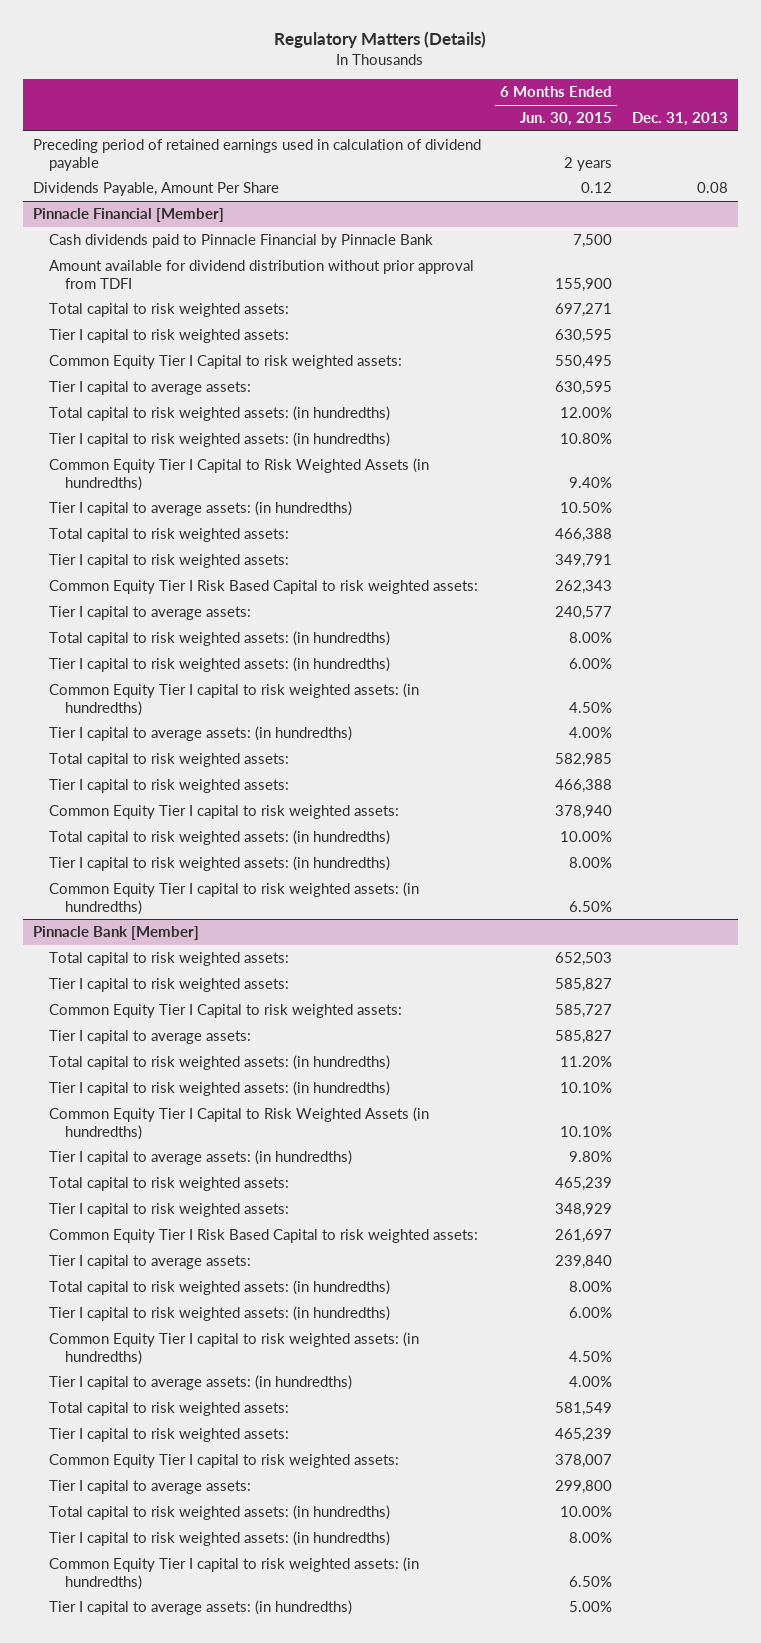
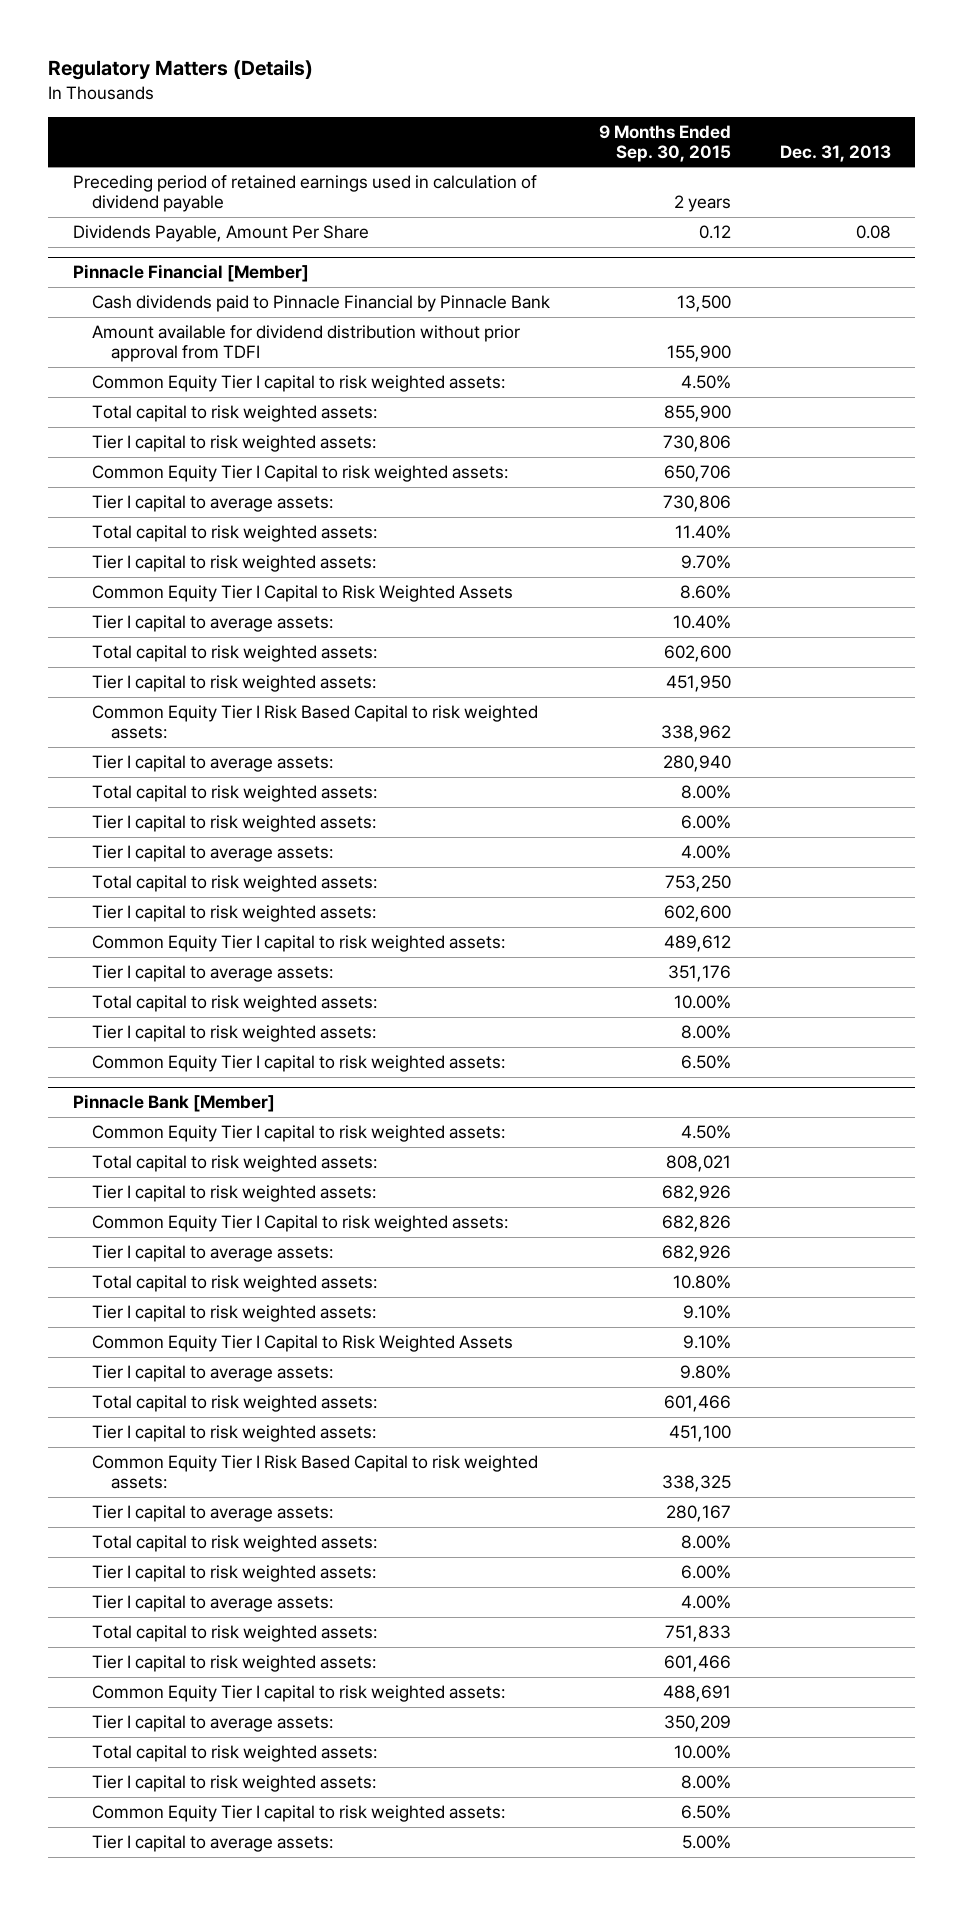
- | 6 Months Ended Jun. 30, 2015 | Dec. 31, 2013
+ | 9 Months Ended Sep. 30, 2015 | Dec. 31, 2013
@ Pinnacle Financial [Member]
+ Common Equity Tier I capital to risk weighted assets: | 4.50% |
- Total capital to risk weighted assets: (in hundredths) | 12.00% |
- Tier I capital to risk weighted assets: (in hundredths) | 10.80% |
- Common Equity Tier I Capital to Risk Weighted Assets (in hundredths) | 9.40% |
- Tier I capital to average assets: (in hundredths) | 10.50% |
+ Common Equity Tier I Capital to Risk Weighted Assets | 8.60% |
+ Tier I capital to average assets: | 10.40% |
+ Total capital to risk weighted assets: | 602,600 |
+ Tier I capital to risk weighted assets: | 451,950 |
- Total capital to risk weighted assets: (in hundredths) | 8.00% |
- Tier I capital to risk weighted assets: (in hundredths) | 6.00% |
- Common Equity Tier I capital to risk weighted assets: (in hundredths) | 4.50% |
- Tier I capital to average assets: (in hundredths) | 4.00% |
+ Tier I capital to average assets: | 4.00% |
+ Total capital to risk weighted assets: | 753,250 |
+ Tier I capital to risk weighted assets: | 602,600 |
- Total capital to risk weighted assets: (in hundredths) | 10.00% |
- Tier I capital to risk weighted assets: (in hundredths) | 8.00% |
- Common Equity Tier I capital to risk weighted assets: (in hundredths) | 6.50% |
+ Tier I capital to average assets: | 351,176 |
+ Total capital to risk weighted assets: | 10.00% |
+ Tier I capital to risk weighted assets: | 8.00% |
+ Common Equity Tier I capital to risk weighted assets: | 6.50% |
@ Pinnacle Bank [Member]
+ Common Equity Tier I capital to risk weighted assets: | 4.50% |
- Total capital to risk weighted assets: (in hundredths) | 11.20% |
- Tier I capital to risk weighted assets: (in hundredths) | 10.10% |
- Common Equity Tier I Capital to Risk Weighted Assets (in hundredths) | 10.10% |
- Tier I capital to average assets: (in hundredths) | 9.80% |
+ Common Equity Tier I Capital to Risk Weighted Assets | 9.10% |
+ Tier I capital to average assets: | 9.80% |
+ Total capital to risk weighted assets: | 601,466 |
+ Tier I capital to risk weighted assets: | 451,100 |
- Total capital to risk weighted assets: (in hundredths) | 8.00% |
- Tier I capital to risk weighted assets: (in hundredths) | 6.00% |
- Common Equity Tier I capital to risk weighted assets: (in hundredths) | 4.50% |
- Tier I capital to average assets: (in hundredths) | 4.00% |
+ Tier I capital to average assets: | 4.00% |
+ Total capital to risk weighted assets: | 751,833 |
+ Tier I capital to risk weighted assets: | 601,466 |
- Total capital to risk weighted assets: (in hundredths) | 10.00% |
- Tier I capital to risk weighted assets: (in hundredths) | 8.00% |
- Common Equity Tier I capital to risk weighted assets: (in hundredths) | 6.50% |
- Tier I capital to average assets: (in hundredths) | 5.00% |
+ Total capital to risk weighted assets: | 10.00% |
+ Tier I capital to risk weighted assets: | 8.00% |
+ Common Equity Tier I capital to risk weighted assets: | 6.50% |
+ Tier I capital to average assets: | 5.00% |

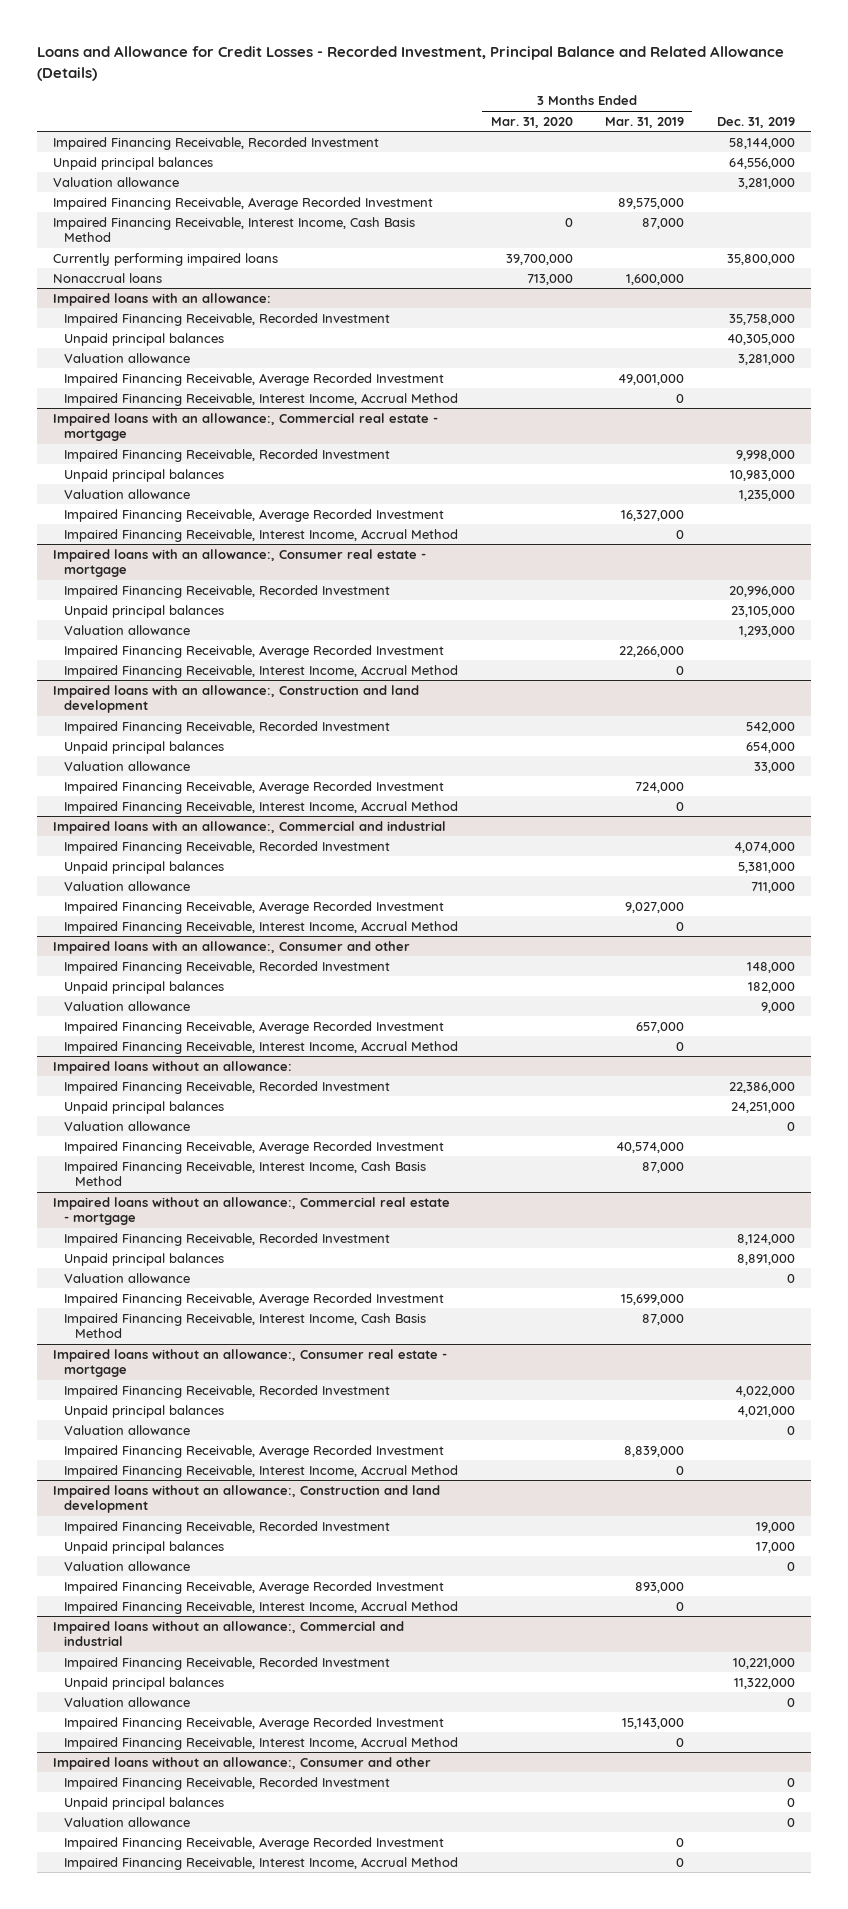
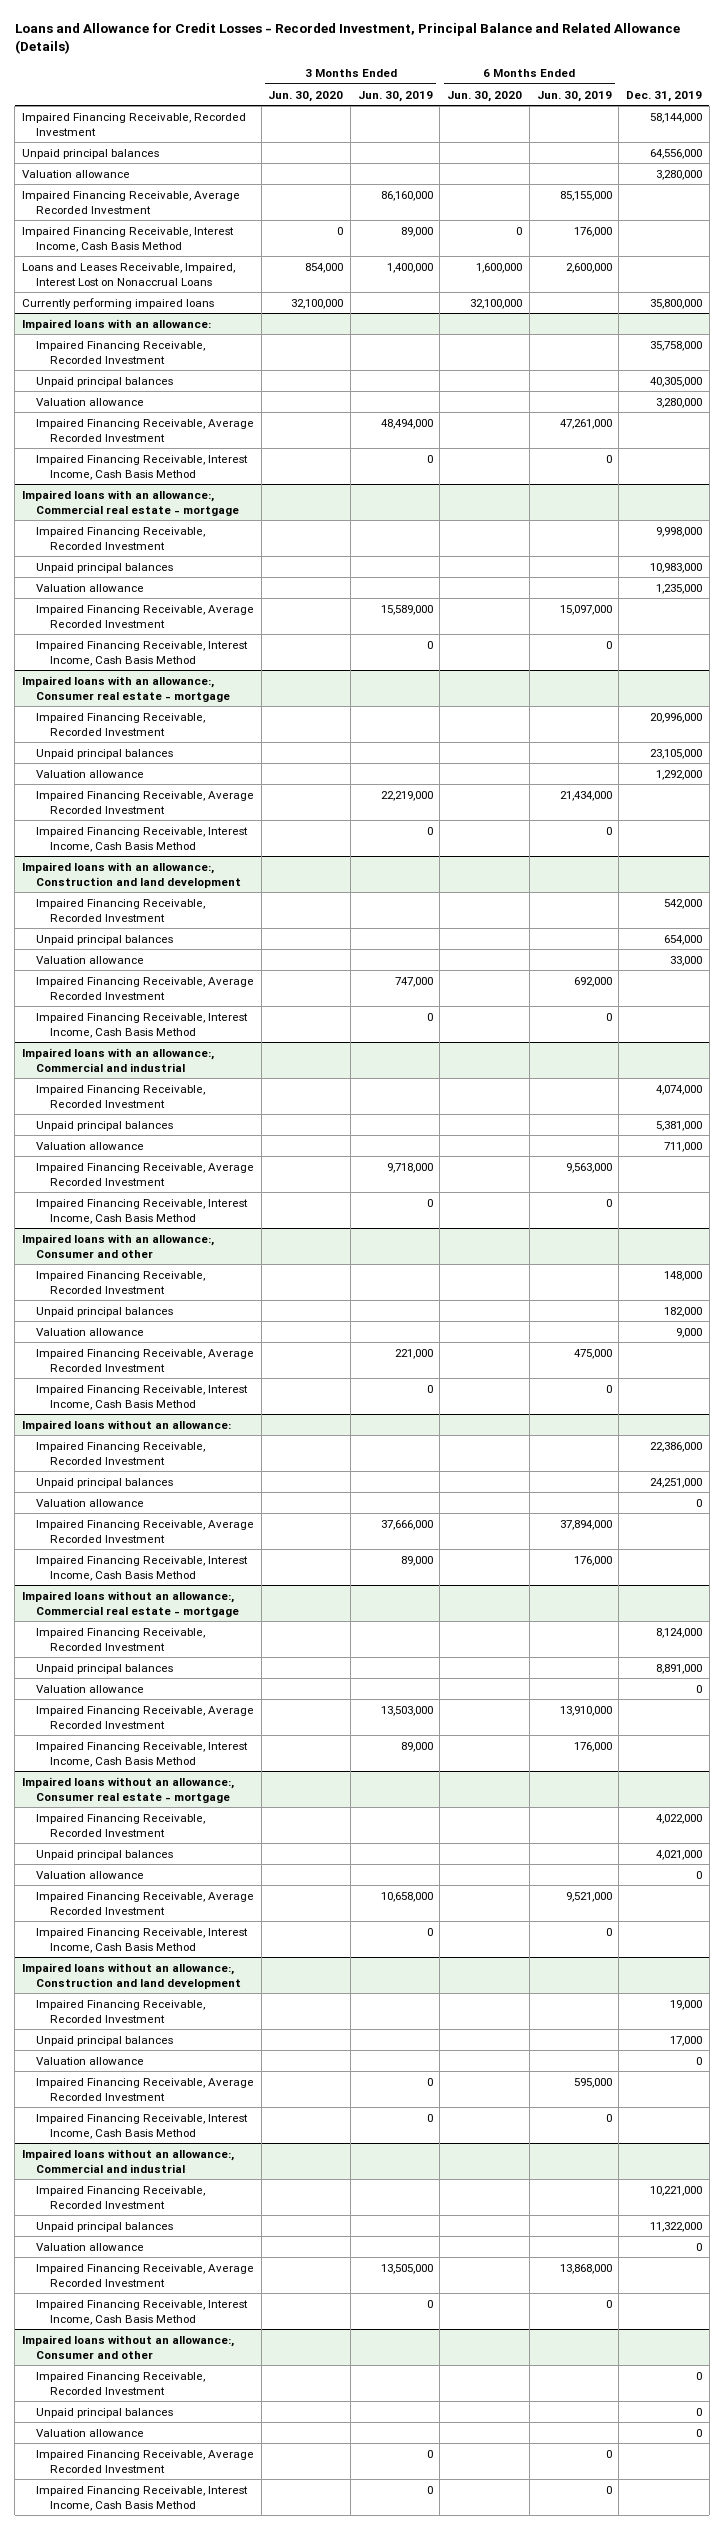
- | 3 Months Ended Mar. 31, 2020 | 3 Months Ended Mar. 31, 2019 | Dec. 31, 2019
+ | 3 Months Ended Jun. 30, 2020 | 3 Months Ended Jun. 30, 2019 | 6 Months Ended Jun. 30, 2020 | 6 Months Ended Jun. 30, 2019 | Dec. 31, 2019
- Valuation allowance | | | 3,281,000
+ Valuation allowance | | | | | 3,280,000
+ Loans and Leases Receivable, Impaired, Interest Lost on Nonaccrual Loans | 854,000 | 1,400,000 | 1,600,000 | 2,600,000 |
- Nonaccrual loans | 713,000 | 1,600,000 |
@ Impaired loans with an allowance:
- Valuation allowance | | | 3,281,000
+ Valuation allowance | | | | | 3,280,000
- Impaired Financing Receivable, Interest Income, Accrual Method | | 0 |
+ Impaired Financing Receivable, Interest Income, Cash Basis Method | | 0 | | 0 |
@ Impaired loans with an allowance:, Commercial real estate - mortgage
- Impaired Financing Receivable, Interest Income, Accrual Method | | 0 |
+ Impaired Financing Receivable, Interest Income, Cash Basis Method | | 0 | | 0 |
@ Impaired loans with an allowance:, Consumer real estate - mortgage
- Valuation allowance | | | 1,293,000
+ Valuation allowance | | | | | 1,292,000
- Impaired Financing Receivable, Interest Income, Accrual Method | | 0 |
+ Impaired Financing Receivable, Interest Income, Cash Basis Method | | 0 | | 0 |
@ Impaired loans with an allowance:, Construction and land development
- Impaired Financing Receivable, Interest Income, Accrual Method | | 0 |
+ Impaired Financing Receivable, Interest Income, Cash Basis Method | | 0 | | 0 |
@ Impaired loans with an allowance:, Commercial and industrial
- Impaired Financing Receivable, Interest Income, Accrual Method | | 0 |
+ Impaired Financing Receivable, Interest Income, Cash Basis Method | | 0 | | 0 |
@ Impaired loans with an allowance:, Consumer and other
- Impaired Financing Receivable, Interest Income, Accrual Method | | 0 |
+ Impaired Financing Receivable, Interest Income, Cash Basis Method | | 0 | | 0 |
@ Impaired loans without an allowance:, Consumer real estate - mortgage
- Impaired Financing Receivable, Interest Income, Accrual Method | | 0 |
+ Impaired Financing Receivable, Interest Income, Cash Basis Method | | 0 | | 0 |
@ Impaired loans without an allowance:, Construction and land development
- Impaired Financing Receivable, Interest Income, Accrual Method | | 0 |
+ Impaired Financing Receivable, Interest Income, Cash Basis Method | | 0 | | 0 |
@ Impaired loans without an allowance:, Commercial and industrial
- Impaired Financing Receivable, Interest Income, Accrual Method | | 0 |
+ Impaired Financing Receivable, Interest Income, Cash Basis Method | | 0 | | 0 |
@ Impaired loans without an allowance:, Consumer and other
- Impaired Financing Receivable, Interest Income, Accrual Method | | 0 |
+ Impaired Financing Receivable, Interest Income, Cash Basis Method | | 0 | | 0 |

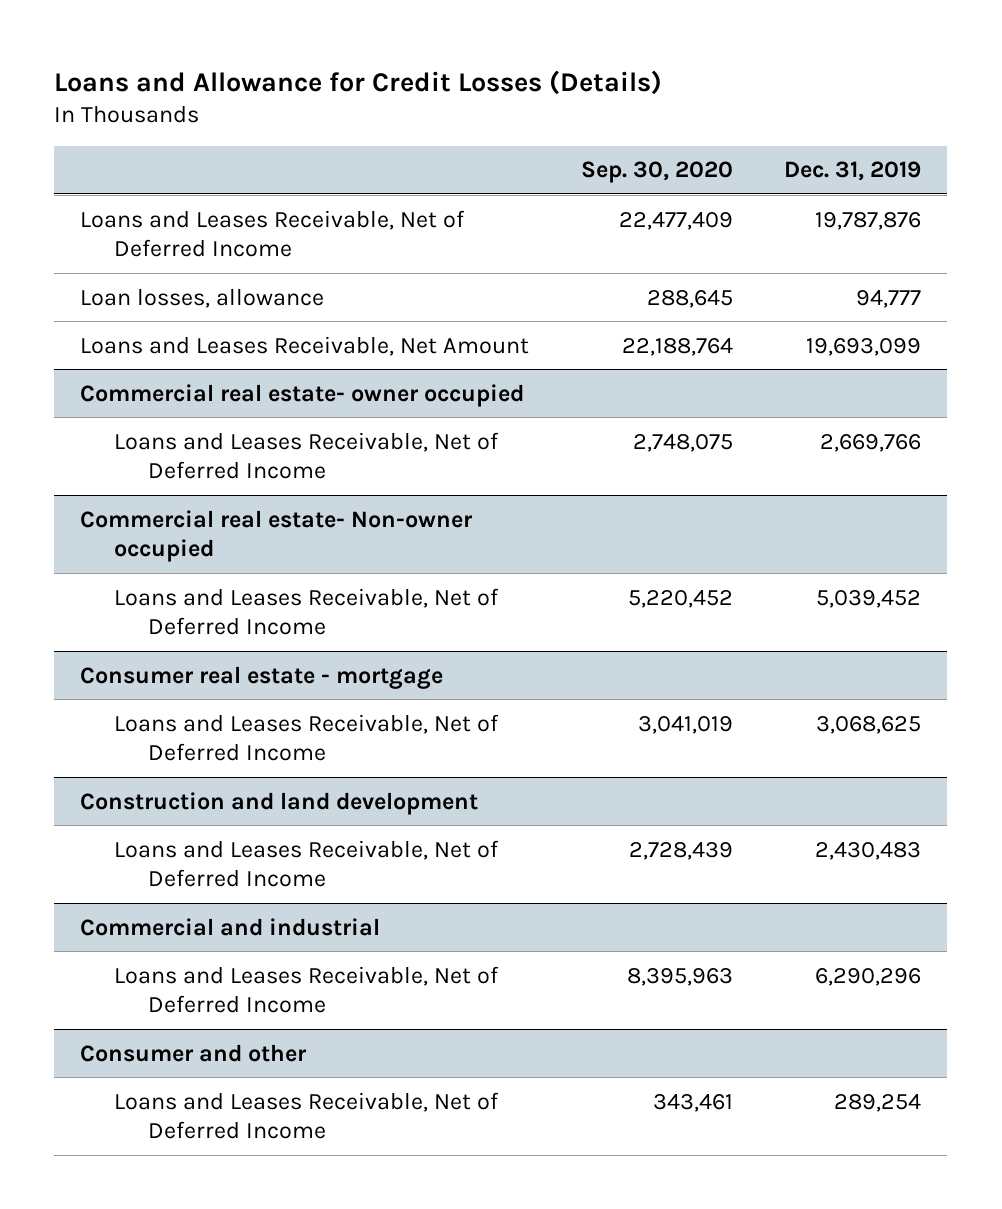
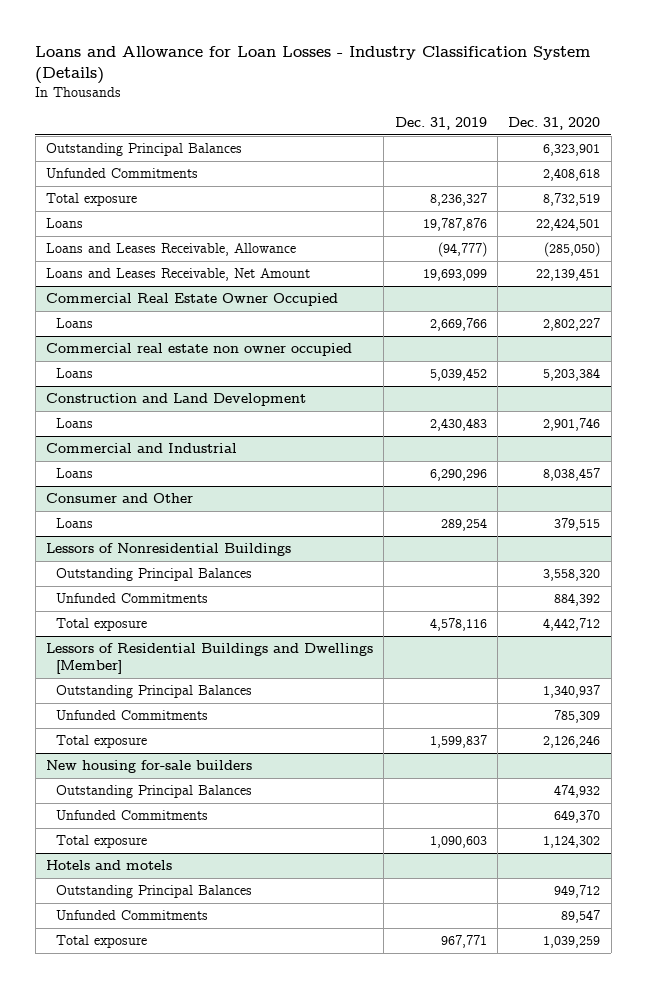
- Loans and Allowance for Credit Losses (Details)
+ Loans and Allowance for Loan Losses - Industry Classification System (Details)
- | Sep. 30, 2020 | Dec. 31, 2019
+ | Dec. 31, 2019 | Dec. 31, 2020
- Loans and Leases Receivable, Net of Deferred Income | 22,477,409 | 19,787,876
- Loan losses, allowance | 288,645 | 94,777
+ Outstanding Principal Balances | | 6,323,901
+ Unfunded Commitments | | 2,408,618
+ Total exposure | 8,236,327 | 8,732,519
+ Loans | 19,787,876 | 22,424,501
+ Loans and Leases Receivable, Allowance | (94,777) | (285,050)
- Commercial real estate- owner occupied
- Loans and Leases Receivable, Net of Deferred Income | 2,748,075 | 2,669,766
- Commercial real estate- Non-owner occupied
- Loans and Leases Receivable, Net of Deferred Income | 5,220,452 | 5,039,452
- Consumer real estate - mortgage
- Loans and Leases Receivable, Net of Deferred Income | 3,041,019 | 3,068,625
- Construction and land development
- Loans and Leases Receivable, Net of Deferred Income | 2,728,439 | 2,430,483
- Commercial and industrial
- Loans and Leases Receivable, Net of Deferred Income | 8,395,963 | 6,290,296
- Consumer and other
- Loans and Leases Receivable, Net of Deferred Income | 343,461 | 289,254
+ Commercial Real Estate Owner Occupied
+ Loans | 2,669,766 | 2,802,227
+ Commercial real estate non owner occupied
+ Loans | 5,039,452 | 5,203,384
+ Construction and Land Development
+ Loans | 2,430,483 | 2,901,746
+ Commercial and Industrial
+ Loans | 6,290,296 | 8,038,457
+ Consumer and Other
+ Loans | 289,254 | 379,515
+ Lessors of Nonresidential Buildings
+ Outstanding Principal Balances | | 3,558,320
+ Unfunded Commitments | | 884,392
+ Total exposure | 4,578,116 | 4,442,712
+ Lessors of Residential Buildings and Dwellings [Member]
+ Outstanding Principal Balances | | 1,340,937
+ Unfunded Commitments | | 785,309
+ Total exposure | 1,599,837 | 2,126,246
+ New housing for-sale builders
+ Outstanding Principal Balances | | 474,932
+ Unfunded Commitments | | 649,370
+ Total exposure | 1,090,603 | 1,124,302
+ Hotels and motels
+ Outstanding Principal Balances | | 949,712
+ Unfunded Commitments | | 89,547
+ Total exposure | 967,771 | 1,039,259

